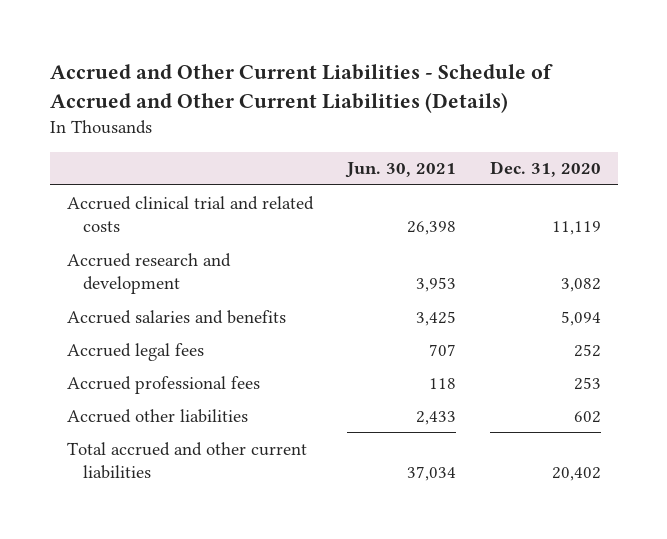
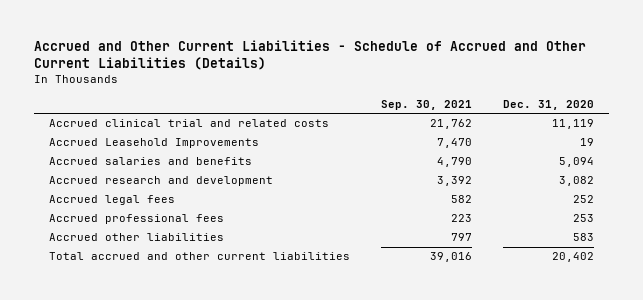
- | Jun. 30, 2021 | Dec. 31, 2020
+ | Sep. 30, 2021 | Dec. 31, 2020
+ Accrued Leasehold Improvements | 7,470 | 19
moved down: Accrued research and development | 3,392 | 3,082
- Accrued other liabilities | 2,433 | 602
+ Accrued other liabilities | 797 | 583

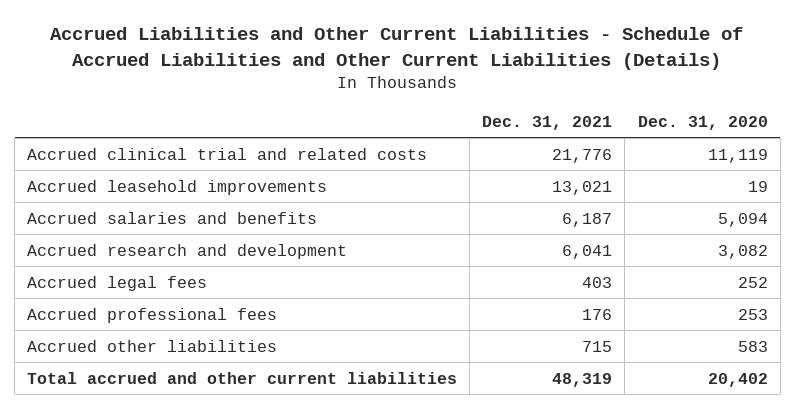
- Accrued and Other Current Liabilities - Schedule of Accrued and Other Current Liabilities (Details)
+ Accrued Liabilities and Other Current Liabilities - Schedule of Accrued Liabilities and Other Current Liabilities (Details)
- | Sep. 30, 2021 | Dec. 31, 2020
+ | Dec. 31, 2021 | Dec. 31, 2020
- Accrued Leasehold Improvements | 7,470 | 19
+ Accrued leasehold improvements | 13,021 | 19

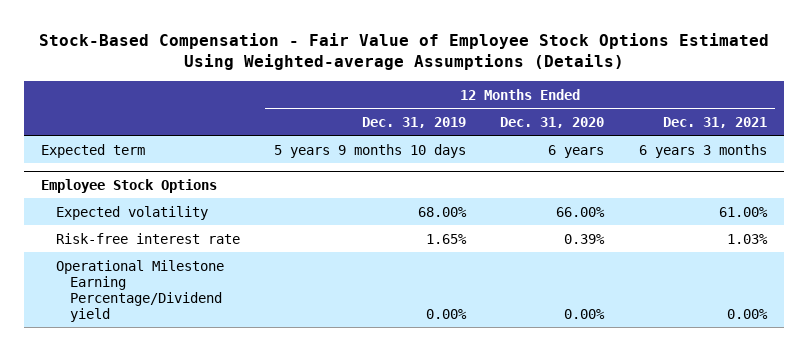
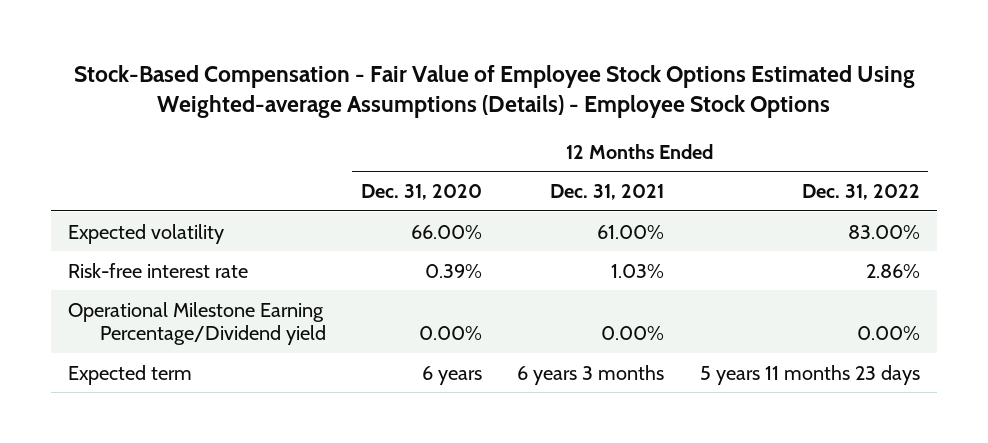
- Stock-Based Compensation - Fair Value of Employee Stock Options Estimated Using Weighted-average Assumptions (Details)
+ Stock-Based Compensation - Fair Value of Employee Stock Options Estimated Using Weighted-average Assumptions (Details) - Employee Stock Options
- | 12 Months Ended Dec. 31, 2019 | 12 Months Ended Dec. 31, 2020 | 12 Months Ended Dec. 31, 2021
+ | 12 Months Ended Dec. 31, 2020 | 12 Months Ended Dec. 31, 2021 | 12 Months Ended Dec. 31, 2022
- Employee Stock Options
moved down: Expected term | 6 years | 6 years 3 months | 5 years 11 months 23 days

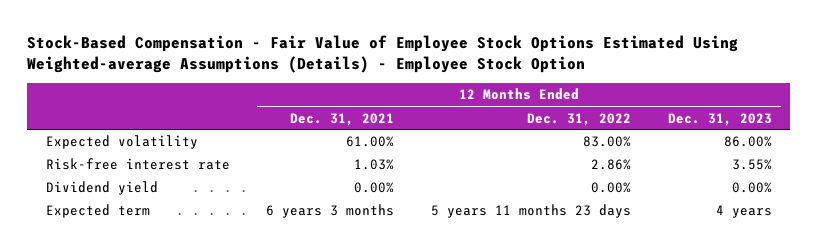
- Stock-Based Compensation - Fair Value of Employee Stock Options Estimated Using Weighted-average Assumptions (Details) - Employee Stock Options
+ Stock-Based Compensation - Fair Value of Employee Stock Options Estimated Using Weighted-average Assumptions (Details) - Employee Stock Option
- | 12 Months Ended Dec. 31, 2020 | 12 Months Ended Dec. 31, 2021 | 12 Months Ended Dec. 31, 2022
+ | 12 Months Ended Dec. 31, 2021 | 12 Months Ended Dec. 31, 2022 | 12 Months Ended Dec. 31, 2023
- Operational Milestone Earning Percentage/Dividend yield | 0.00% | 0.00% | 0.00%
+ Dividend yield | 0.00% | 0.00% | 0.00%

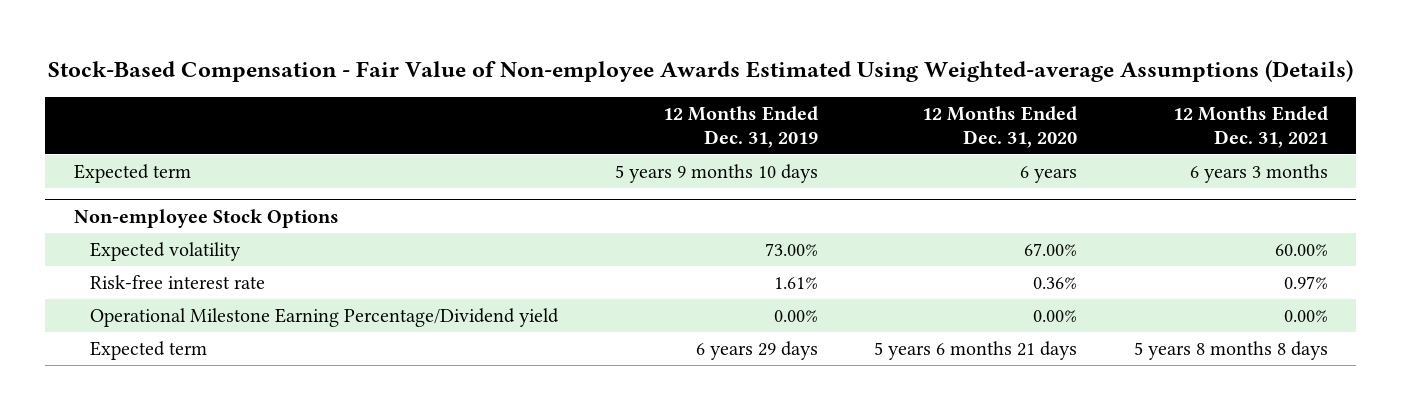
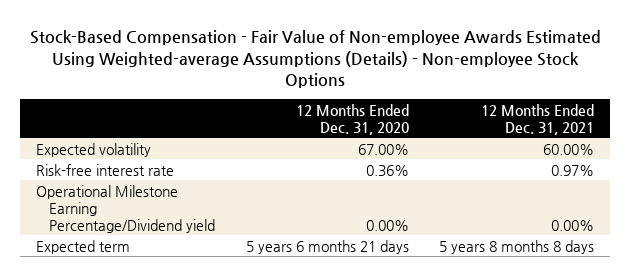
- Stock-Based Compensation - Fair Value of Non-employee Awards Estimated Using Weighted-average Assumptions (Details)
+ Stock-Based Compensation - Fair Value of Non-employee Awards Estimated Using Weighted-average Assumptions (Details) - Non-employee Stock Options
- | 12 Months Ended Dec. 31, 2019 | 12 Months Ended Dec. 31, 2020 | 12 Months Ended Dec. 31, 2021
+ | 12 Months Ended Dec. 31, 2020 | 12 Months Ended Dec. 31, 2021
- Expected term | 5 years 9 months 10 days | 6 years | 6 years 3 months
- Non-employee Stock Options

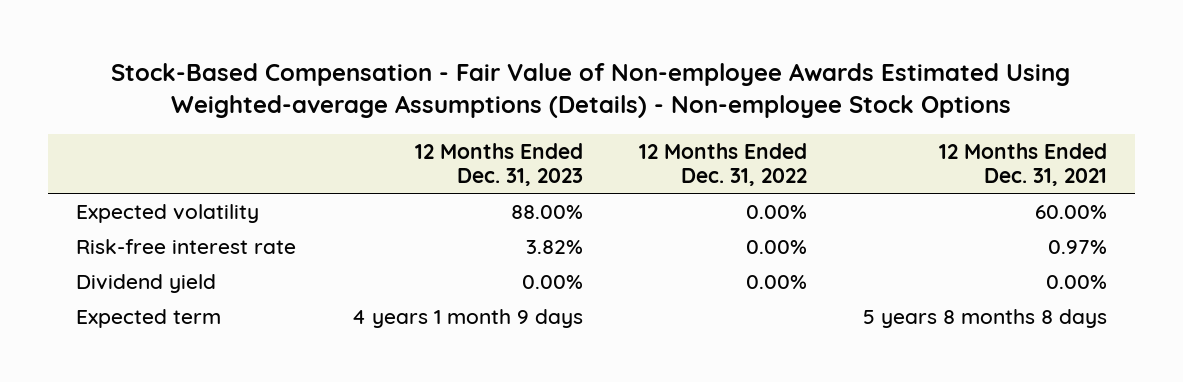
- | 12 Months Ended Dec. 31, 2020 | 12 Months Ended Dec. 31, 2021
+ | 12 Months Ended Dec. 31, 2023 | 12 Months Ended Dec. 31, 2022 | 12 Months Ended Dec. 31, 2021
- Operational Milestone Earning Percentage/Dividend yield | 0.00% | 0.00%
+ Dividend yield | 0.00% | 0.00% | 0.00%

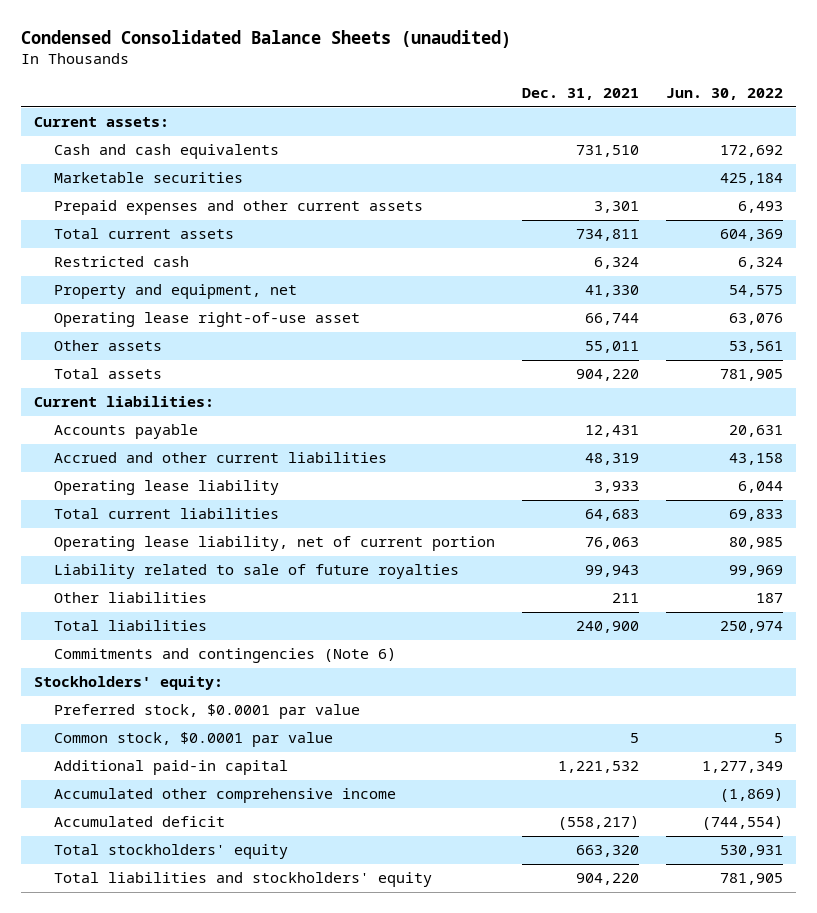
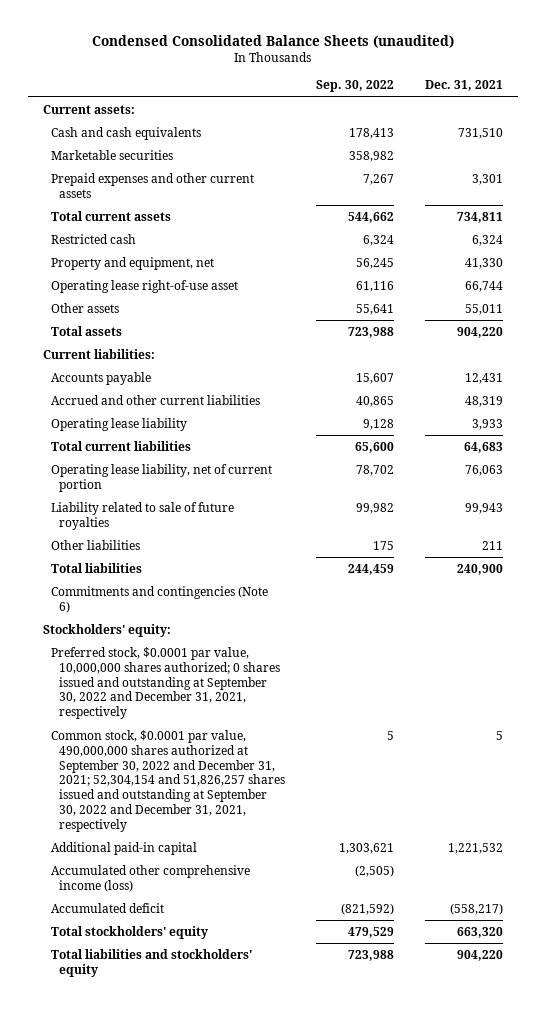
- | Dec. 31, 2021 | Jun. 30, 2022
+ | Sep. 30, 2022 | Dec. 31, 2021
- Preferred stock, $0.0001 par value
- Common stock, $0.0001 par value | 5 | 5
+ Preferred stock, $0.0001 par value, 10,000,000 shares authorized; 0 shares issued and outstanding at September 30, 2022 and December 31, 2021, respectively
+ Common stock, $0.0001 par value, 490,000,000 shares authorized at September 30, 2022 and December 31, 2021; 52,304,154 and 51,826,257 shares issued and outstanding at September 30, 2022 and December 31, 2021, respectively | 5 | 5
- Accumulated other comprehensive income | | (1,869)
+ Accumulated other comprehensive income (loss) | (2,505) |

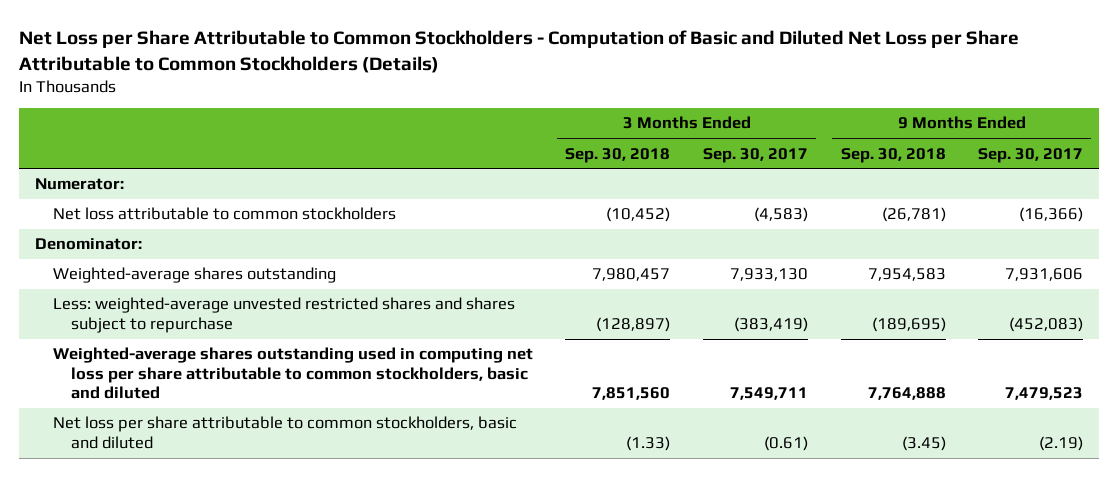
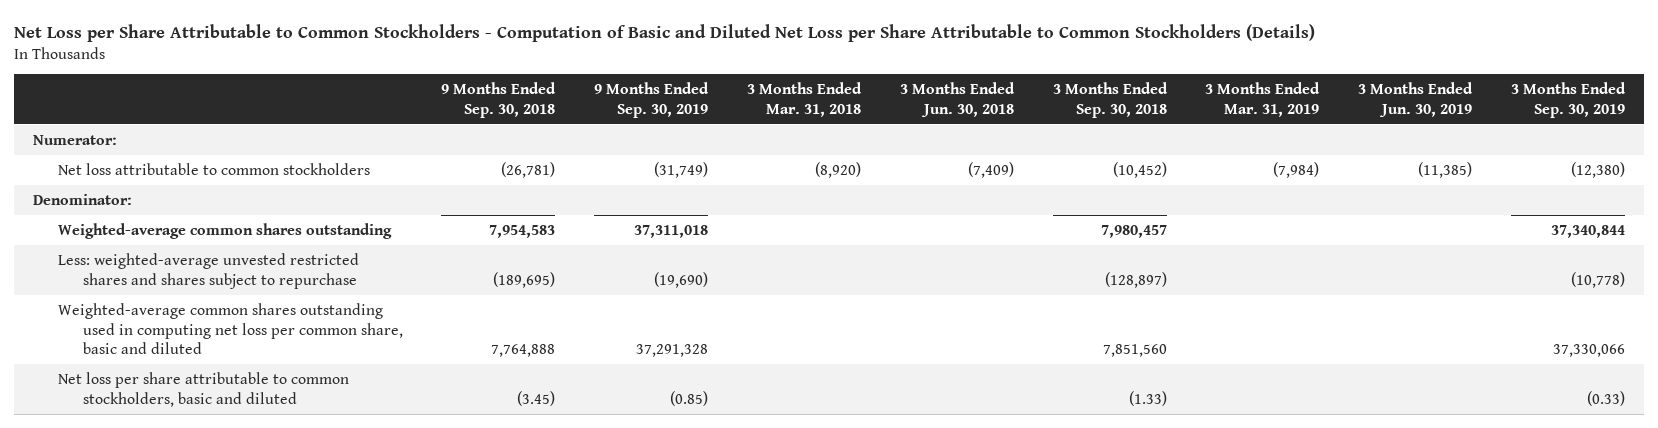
- | 3 Months Ended Sep. 30, 2018 | 3 Months Ended Sep. 30, 2017 | 9 Months Ended Sep. 30, 2018 | 9 Months Ended Sep. 30, 2017
+ | 9 Months Ended Sep. 30, 2018 | 9 Months Ended Sep. 30, 2019 | 3 Months Ended Mar. 31, 2018 | 3 Months Ended Jun. 30, 2018 | 3 Months Ended Sep. 30, 2018 | 3 Months Ended Mar. 31, 2019 | 3 Months Ended Jun. 30, 2019 | 3 Months Ended Sep. 30, 2019
- Weighted-average shares outstanding | 7,980,457 | 7,933,130 | 7,954,583 | 7,931,606
+ Weighted-average common shares outstanding | 7,954,583 | 37,311,018 | | | 7,980,457 | | | 37,340,844
- Weighted-average shares outstanding used in computing net loss per share attributable to common stockholders, basic and diluted | 7,851,560 | 7,549,711 | 7,764,888 | 7,479,523
+ Weighted-average common shares outstanding used in computing net loss per common share, basic and diluted | 7,764,888 | 37,291,328 | | | 7,851,560 | | | 37,330,066

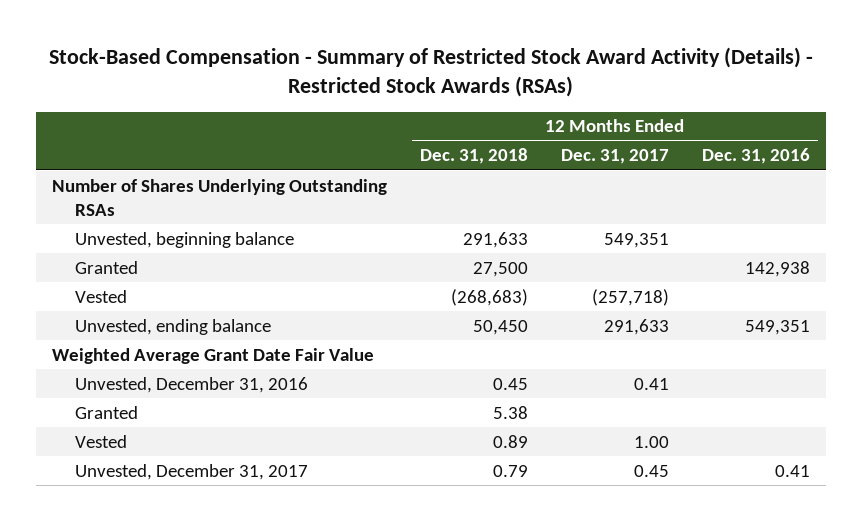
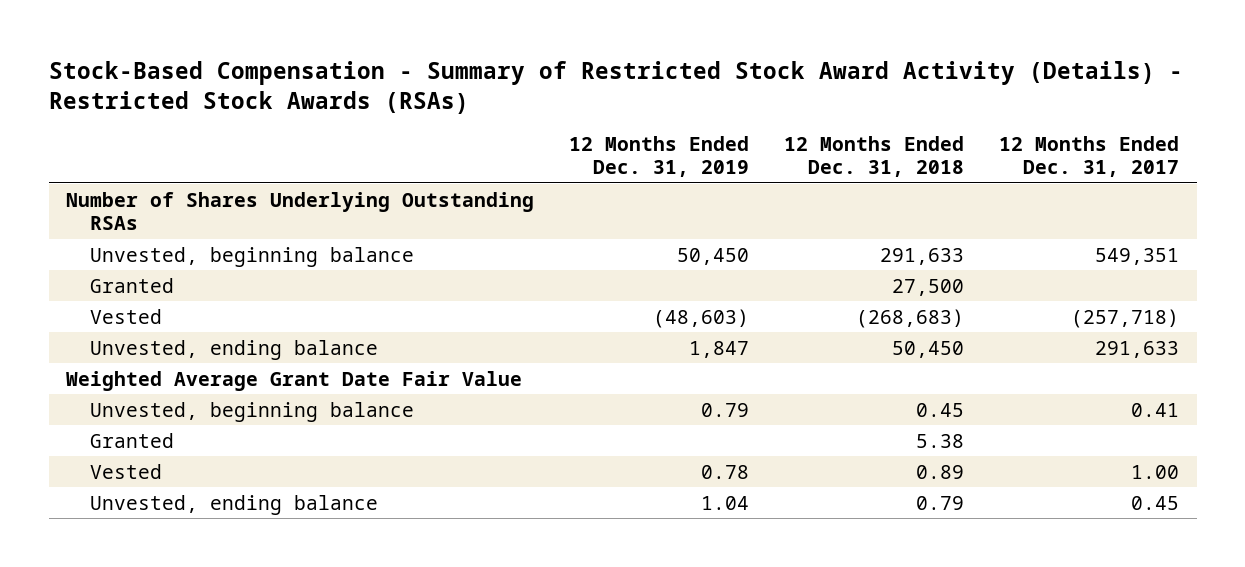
- | 12 Months Ended Dec. 31, 2018 | 12 Months Ended Dec. 31, 2017 | 12 Months Ended Dec. 31, 2016
+ | 12 Months Ended Dec. 31, 2019 | 12 Months Ended Dec. 31, 2018 | 12 Months Ended Dec. 31, 2017
- Unvested, December 31, 2016 | 0.45 | 0.41 |
+ Unvested, beginning balance | 0.79 | 0.45 | 0.41
- Unvested, December 31, 2017 | 0.79 | 0.45 | 0.41
+ Unvested, ending balance | 1.04 | 0.79 | 0.45

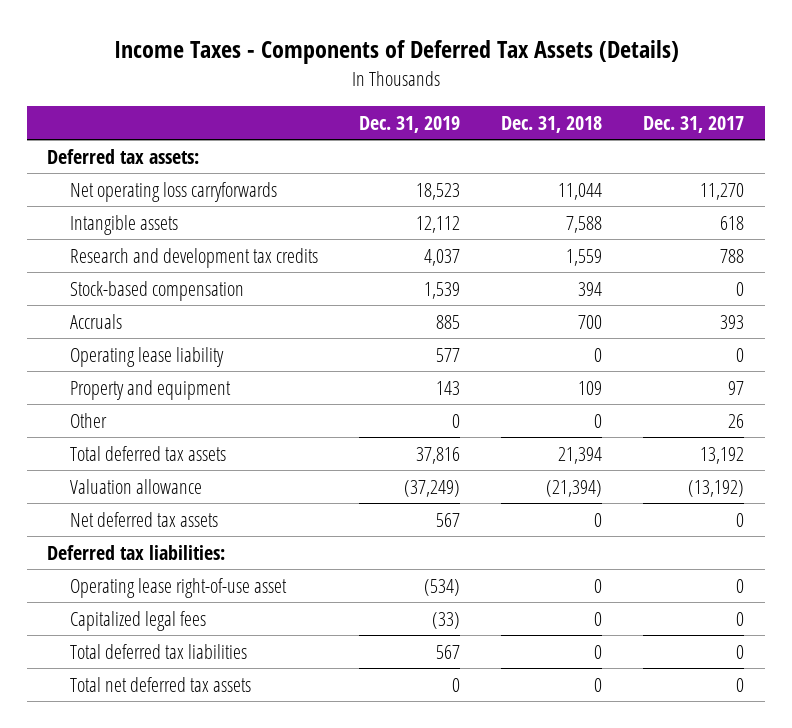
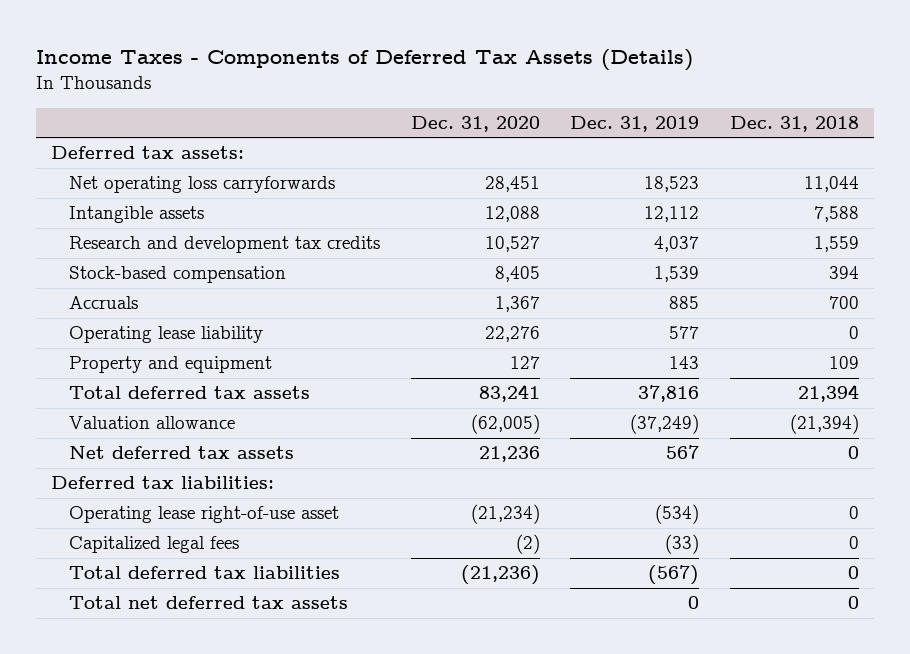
- | Dec. 31, 2019 | Dec. 31, 2018 | Dec. 31, 2017
+ | Dec. 31, 2020 | Dec. 31, 2019 | Dec. 31, 2018
- Other | 0 | 0 | 26
- Total deferred tax liabilities | 567 | 0 | 0
+ Total deferred tax liabilities | (21,236) | (567) | 0

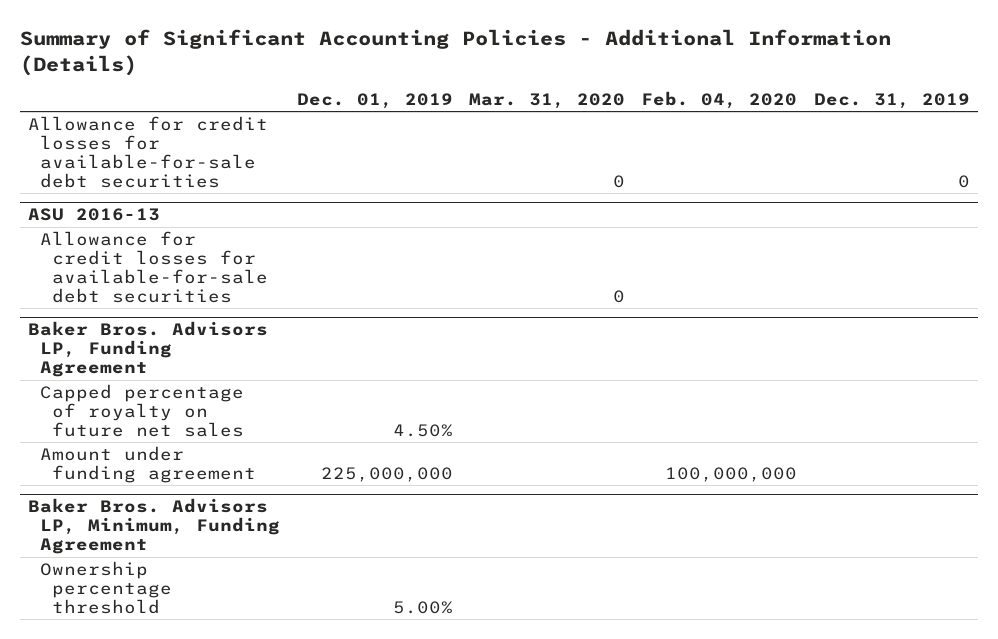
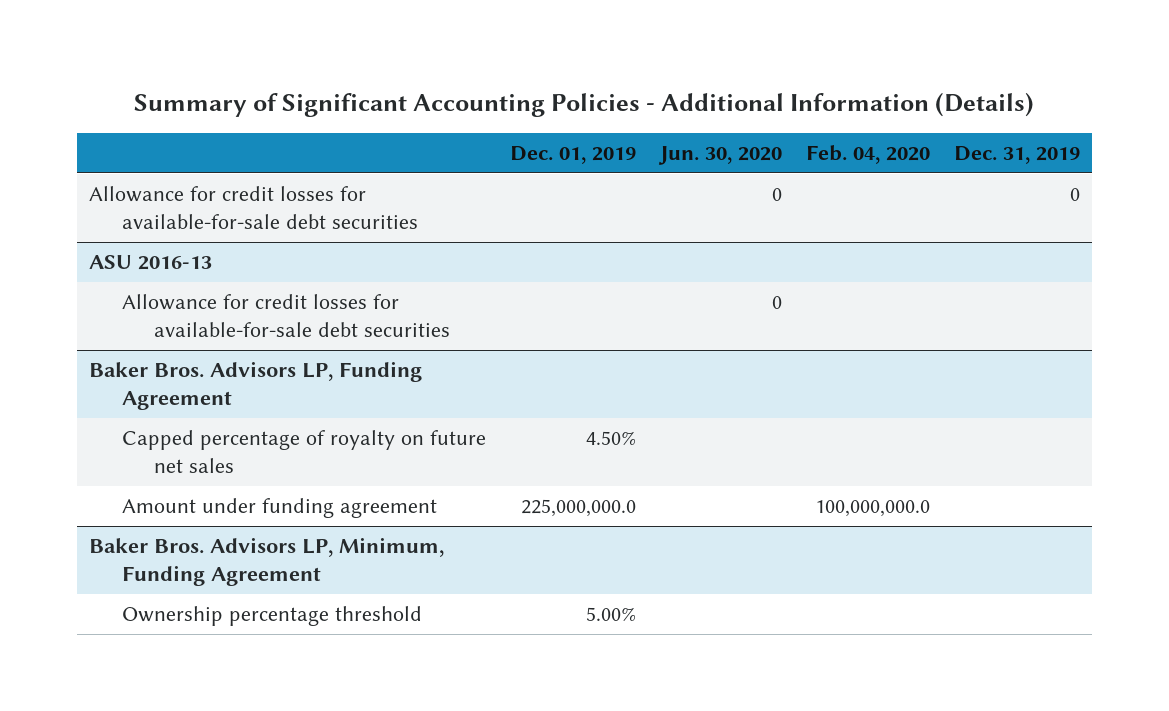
- | Dec. 01, 2019 | Mar. 31, 2020 | Feb. 04, 2020 | Dec. 31, 2019
+ | Dec. 01, 2019 | Jun. 30, 2020 | Feb. 04, 2020 | Dec. 31, 2019
@ Baker Bros. Advisors LP, Funding Agreement
- Amount under funding agreement | 225,000,000 | | 100,000,000 |
+ Amount under funding agreement | 225,000,000.0 | | 100,000,000.0 |

